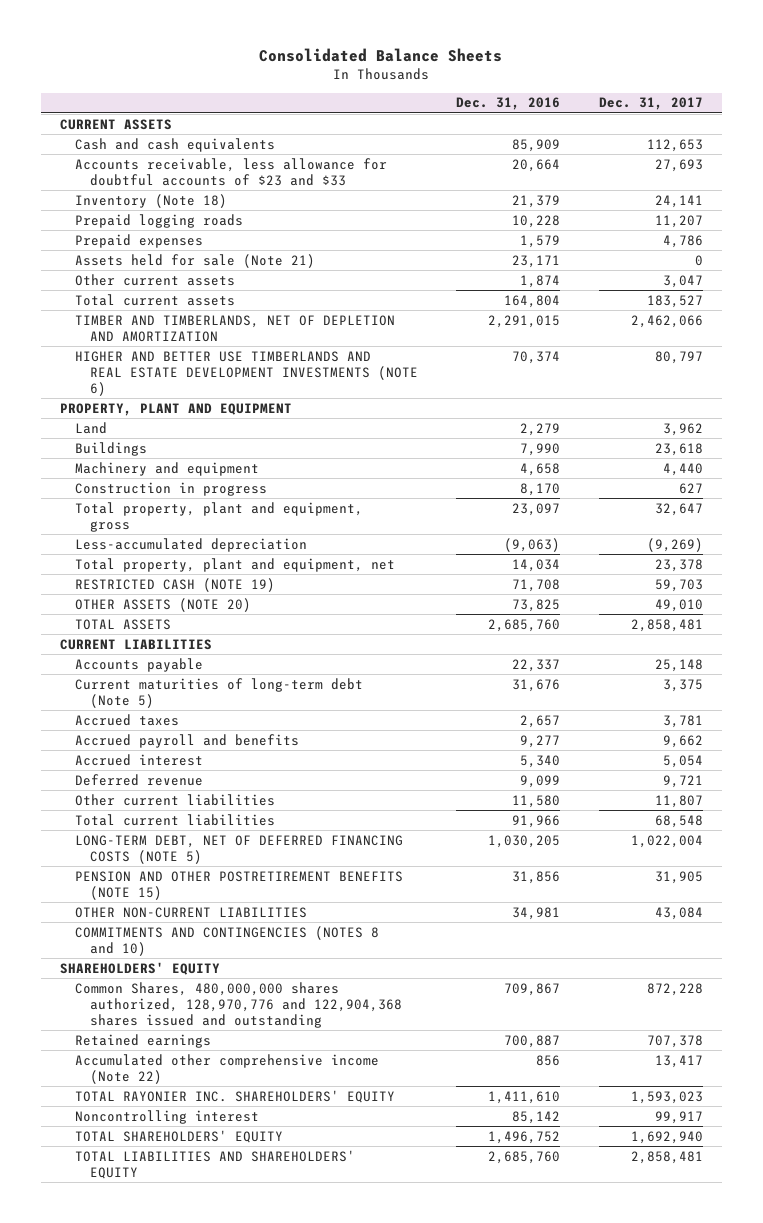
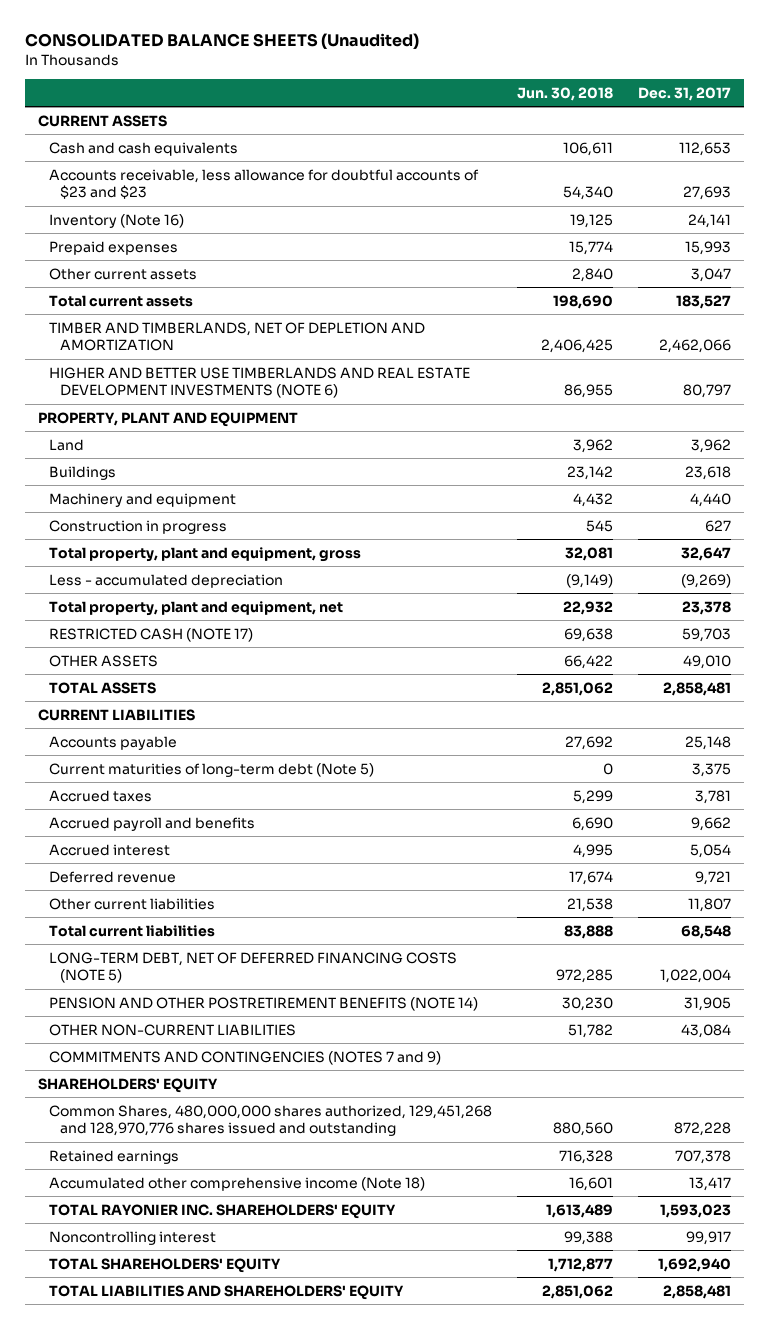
- Consolidated Balance Sheets
+ CONSOLIDATED BALANCE SHEETS (Unaudited)
- | Dec. 31, 2016 | Dec. 31, 2017
+ | Jun. 30, 2018 | Dec. 31, 2017
- Accounts receivable, less allowance for doubtful accounts of $23 and $33 | 20,664 | 27,693
- Inventory (Note 18) | 21,379 | 24,141
- Prepaid logging roads | 10,228 | 11,207
- Prepaid expenses | 1,579 | 4,786
- Assets held for sale (Note 21) | 23,171 | 0
+ Accounts receivable, less allowance for doubtful accounts of $23 and $23 | 54,340 | 27,693
+ Inventory (Note 16) | 19,125 | 24,141
+ Prepaid expenses | 15,774 | 15,993
- Less-accumulated depreciation | (9,063) | (9,269)
+ Less - accumulated depreciation | (9,149) | (9,269)
- RESTRICTED CASH (NOTE 19) | 71,708 | 59,703
- OTHER ASSETS (NOTE 20) | 73,825 | 49,010
+ RESTRICTED CASH (NOTE 17) | 69,638 | 59,703
+ OTHER ASSETS | 66,422 | 49,010
- PENSION AND OTHER POSTRETIREMENT BENEFITS (NOTE 15) | 31,856 | 31,905
+ PENSION AND OTHER POSTRETIREMENT BENEFITS (NOTE 14) | 30,230 | 31,905
- COMMITMENTS AND CONTINGENCIES (NOTES 8 and 10)
+ COMMITMENTS AND CONTINGENCIES (NOTES 7 and 9)
- Common Shares, 480,000,000 shares authorized, 128,970,776 and 122,904,368 shares issued and outstanding | 709,867 | 872,228
+ Common Shares, 480,000,000 shares authorized, 129,451,268 and 128,970,776 shares issued and outstanding | 880,560 | 872,228
- Accumulated other comprehensive income (Note 22) | 856 | 13,417
+ Accumulated other comprehensive income (Note 18) | 16,601 | 13,417

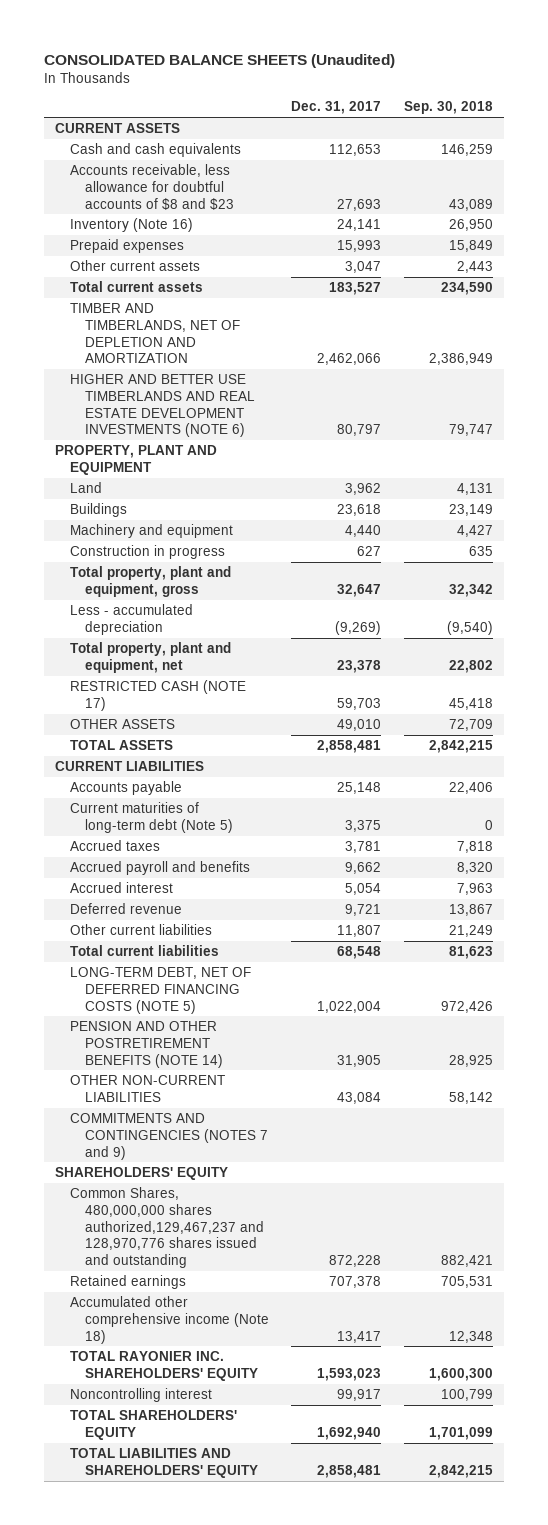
- | Jun. 30, 2018 | Dec. 31, 2017
+ | Dec. 31, 2017 | Sep. 30, 2018
- Accounts receivable, less allowance for doubtful accounts of $23 and $23 | 54,340 | 27,693
+ Accounts receivable, less allowance for doubtful accounts of $8 and $23 | 27,693 | 43,089
- Common Shares, 480,000,000 shares authorized, 129,451,268 and 128,970,776 shares issued and outstanding | 880,560 | 872,228
+ Common Shares, 480,000,000 shares authorized,129,467,237 and 128,970,776 shares issued and outstanding | 872,228 | 882,421

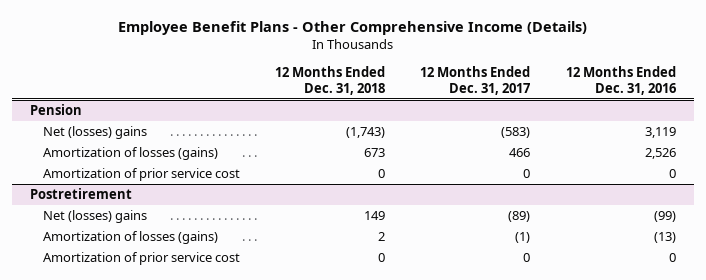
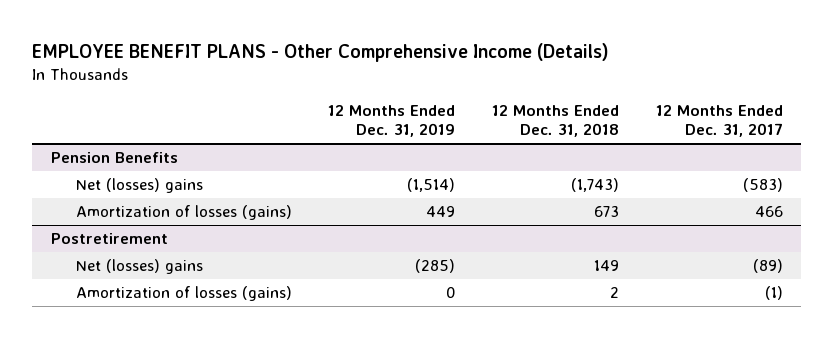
- Employee Benefit Plans - Other Comprehensive Income (Details)
+ EMPLOYEE BENEFIT PLANS - Other Comprehensive Income (Details)
- | 12 Months Ended Dec. 31, 2018 | 12 Months Ended Dec. 31, 2017 | 12 Months Ended Dec. 31, 2016
+ | 12 Months Ended Dec. 31, 2019 | 12 Months Ended Dec. 31, 2018 | 12 Months Ended Dec. 31, 2017
- Pension
+ Pension Benefits
- Amortization of prior service cost | 0 | 0 | 0
@ Postretirement
- Amortization of prior service cost | 0 | 0 | 0

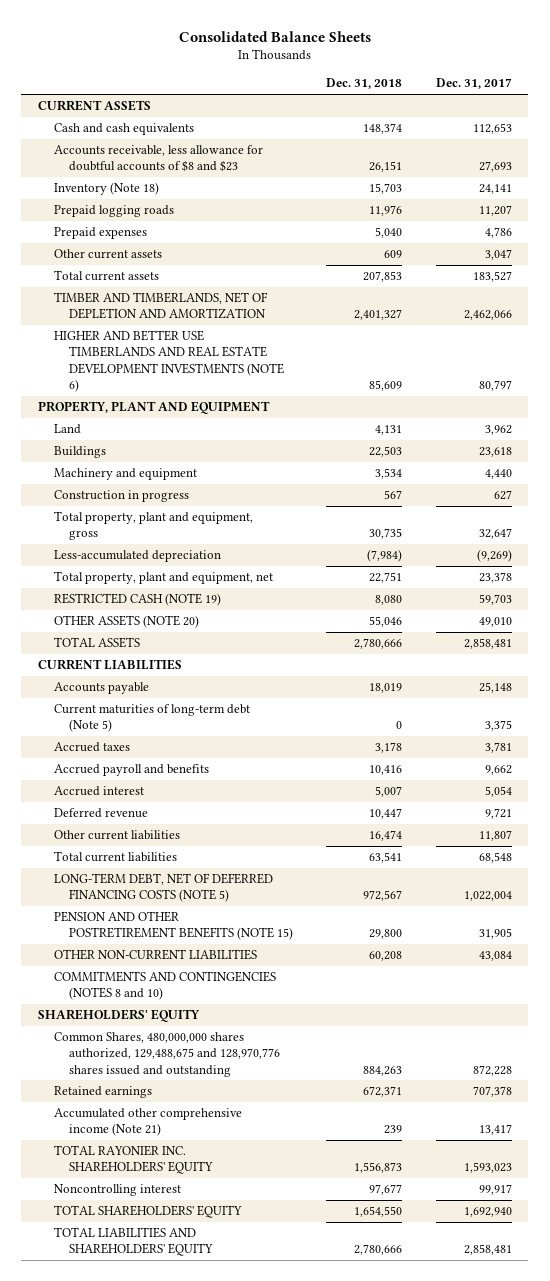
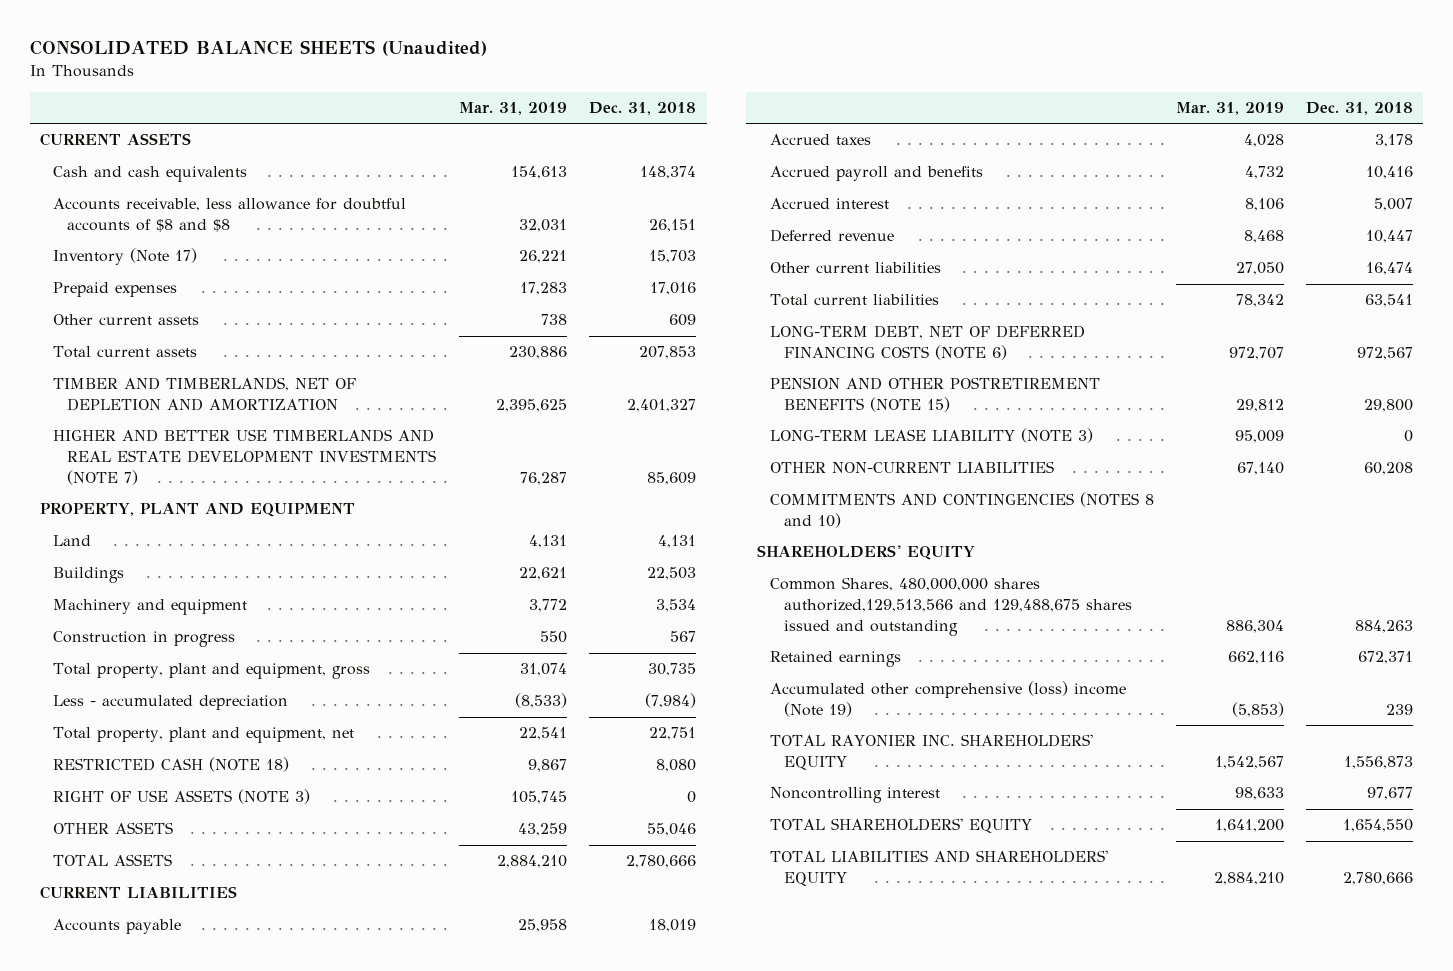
- Consolidated Balance Sheets
+ CONSOLIDATED BALANCE SHEETS (Unaudited)
- | Dec. 31, 2018 | Dec. 31, 2017
+ | Mar. 31, 2019 | Dec. 31, 2018
- Accounts receivable, less allowance for doubtful accounts of $8 and $23 | 26,151 | 27,693
- Inventory (Note 18) | 15,703 | 24,141
- Prepaid logging roads | 11,976 | 11,207
- Prepaid expenses | 5,040 | 4,786
+ Accounts receivable, less allowance for doubtful accounts of $8 and $8 | 32,031 | 26,151
+ Inventory (Note 17) | 26,221 | 15,703
+ Prepaid expenses | 17,283 | 17,016
- HIGHER AND BETTER USE TIMBERLANDS AND REAL ESTATE DEVELOPMENT INVESTMENTS (NOTE 6) | 85,609 | 80,797
+ HIGHER AND BETTER USE TIMBERLANDS AND REAL ESTATE DEVELOPMENT INVESTMENTS (NOTE 7) | 76,287 | 85,609
- Less-accumulated depreciation | (7,984) | (9,269)
+ Less - accumulated depreciation | (8,533) | (7,984)
- RESTRICTED CASH (NOTE 19) | 8,080 | 59,703
- OTHER ASSETS (NOTE 20) | 55,046 | 49,010
+ RESTRICTED CASH (NOTE 18) | 9,867 | 8,080
+ RIGHT OF USE ASSETS (NOTE 3) | 105,745 | 0
+ OTHER ASSETS | 43,259 | 55,046
- Current maturities of long-term debt (Note 5) | 0 | 3,375
- LONG-TERM DEBT, NET OF DEFERRED FINANCING COSTS (NOTE 5) | 972,567 | 1,022,004
+ LONG-TERM DEBT, NET OF DEFERRED FINANCING COSTS (NOTE 6) | 972,707 | 972,567
+ LONG-TERM LEASE LIABILITY (NOTE 3) | 95,009 | 0
- Common Shares, 480,000,000 shares authorized, 129,488,675 and 128,970,776 shares issued and outstanding | 884,263 | 872,228
+ Common Shares, 480,000,000 shares authorized,129,513,566 and 129,488,675 shares issued and outstanding | 886,304 | 884,263
- Accumulated other comprehensive income (Note 21) | 239 | 13,417
+ Accumulated other comprehensive (loss) income (Note 19) | (5,853) | 239

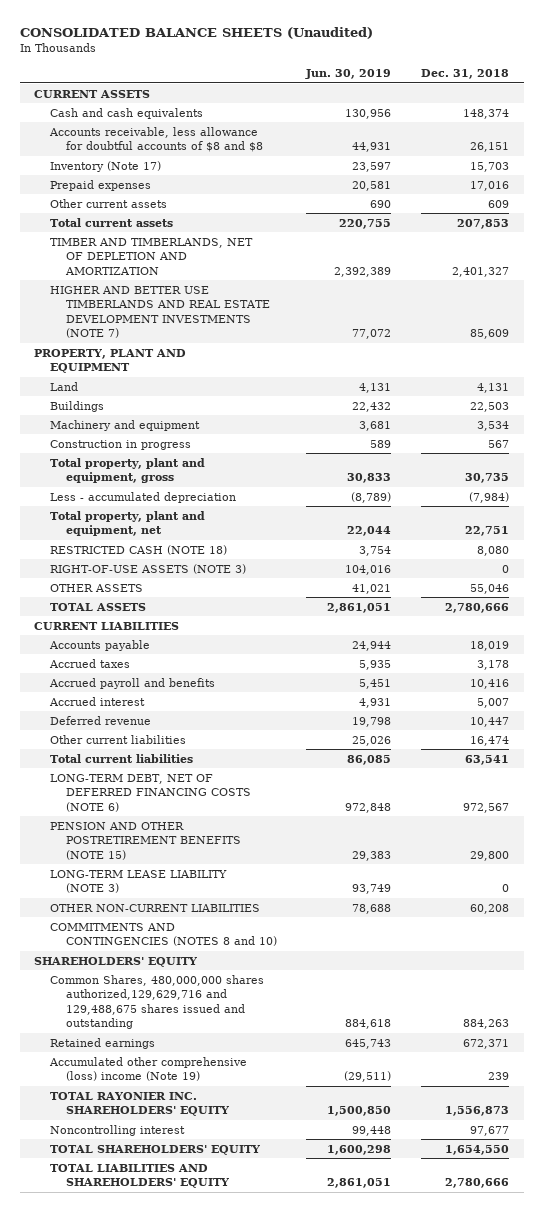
- | Mar. 31, 2019 | Dec. 31, 2018
+ | Jun. 30, 2019 | Dec. 31, 2018
- RIGHT OF USE ASSETS (NOTE 3) | 105,745 | 0
+ RIGHT-OF-USE ASSETS (NOTE 3) | 104,016 | 0
- Common Shares, 480,000,000 shares authorized,129,513,566 and 129,488,675 shares issued and outstanding | 886,304 | 884,263
+ Common Shares, 480,000,000 shares authorized,129,629,716 and 129,488,675 shares issued and outstanding | 884,618 | 884,263

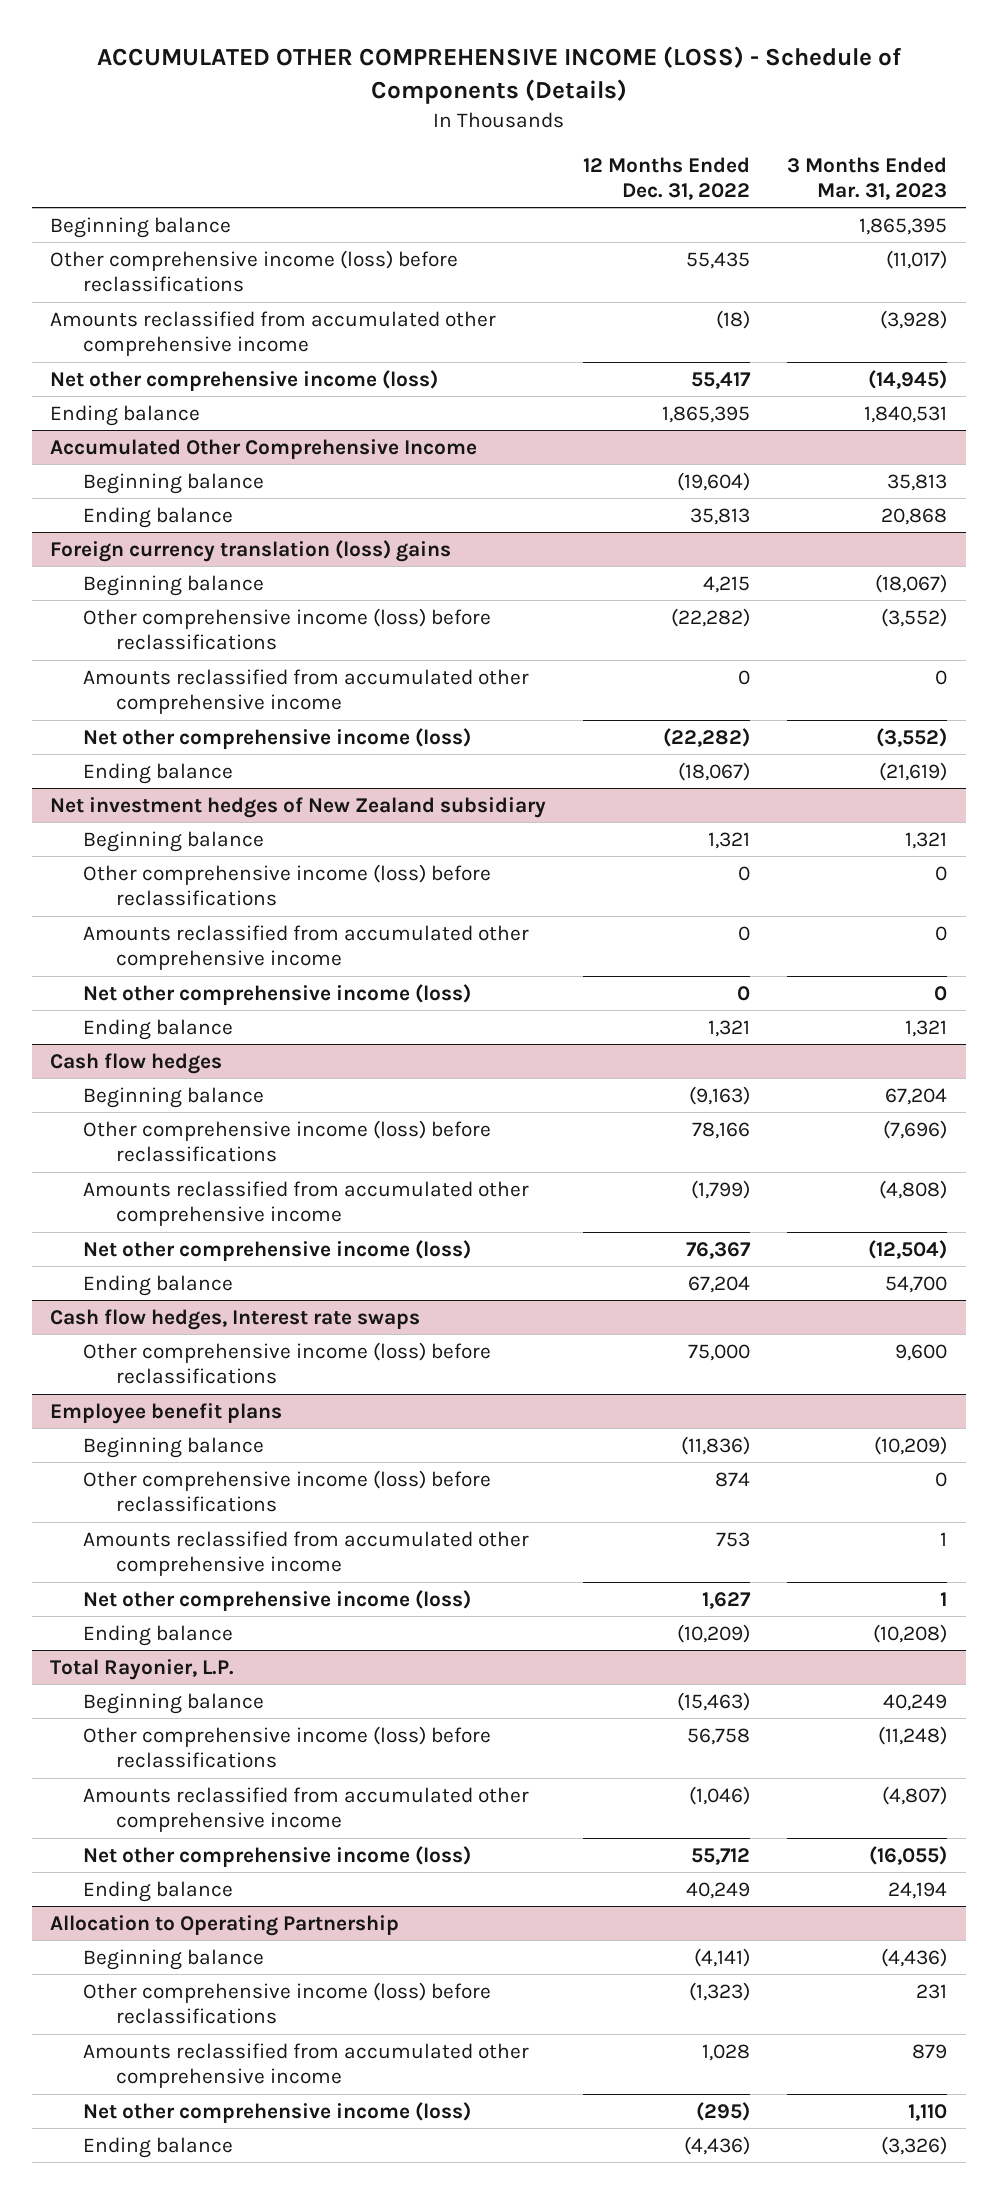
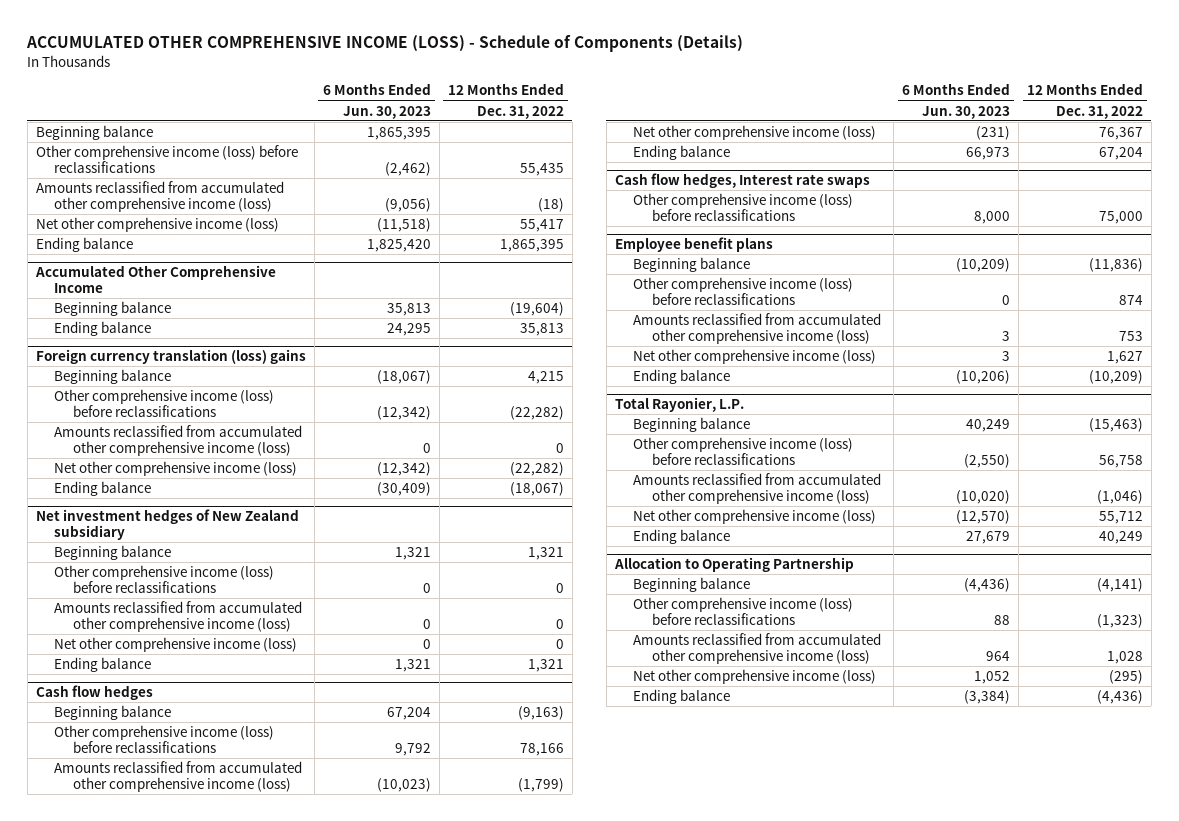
- | 12 Months Ended Dec. 31, 2022 | 3 Months Ended Mar. 31, 2023
+ | 6 Months Ended Jun. 30, 2023 | 12 Months Ended Dec. 31, 2022
- Amounts reclassified from accumulated other comprehensive income | (18) | (3,928)
+ Amounts reclassified from accumulated other comprehensive income (loss) | (9,056) | (18)
@ Foreign currency translation (loss) gains
- Amounts reclassified from accumulated other comprehensive income | 0 | 0
+ Amounts reclassified from accumulated other comprehensive income (loss) | 0 | 0
@ Net investment hedges of New Zealand subsidiary
- Amounts reclassified from accumulated other comprehensive income | 0 | 0
+ Amounts reclassified from accumulated other comprehensive income (loss) | 0 | 0
@ Cash flow hedges
- Amounts reclassified from accumulated other comprehensive income | (1,799) | (4,808)
+ Amounts reclassified from accumulated other comprehensive income (loss) | (10,023) | (1,799)
@ Employee benefit plans
- Amounts reclassified from accumulated other comprehensive income | 753 | 1
+ Amounts reclassified from accumulated other comprehensive income (loss) | 3 | 753
@ Total Rayonier, L.P.
- Amounts reclassified from accumulated other comprehensive income | (1,046) | (4,807)
+ Amounts reclassified from accumulated other comprehensive income (loss) | (10,020) | (1,046)
@ Allocation to Operating Partnership
- Amounts reclassified from accumulated other comprehensive income | 1,028 | 879
+ Amounts reclassified from accumulated other comprehensive income (loss) | 964 | 1,028

